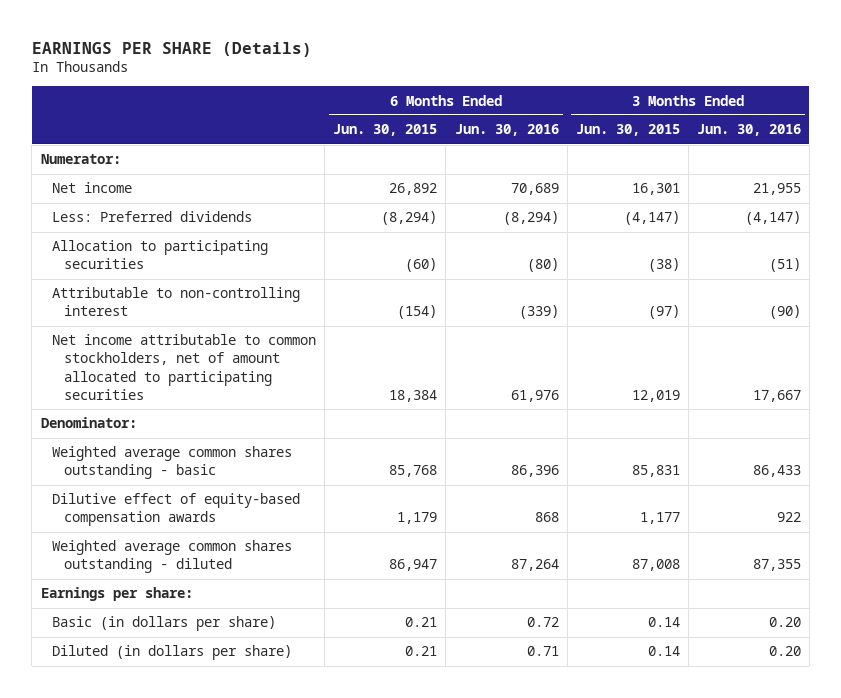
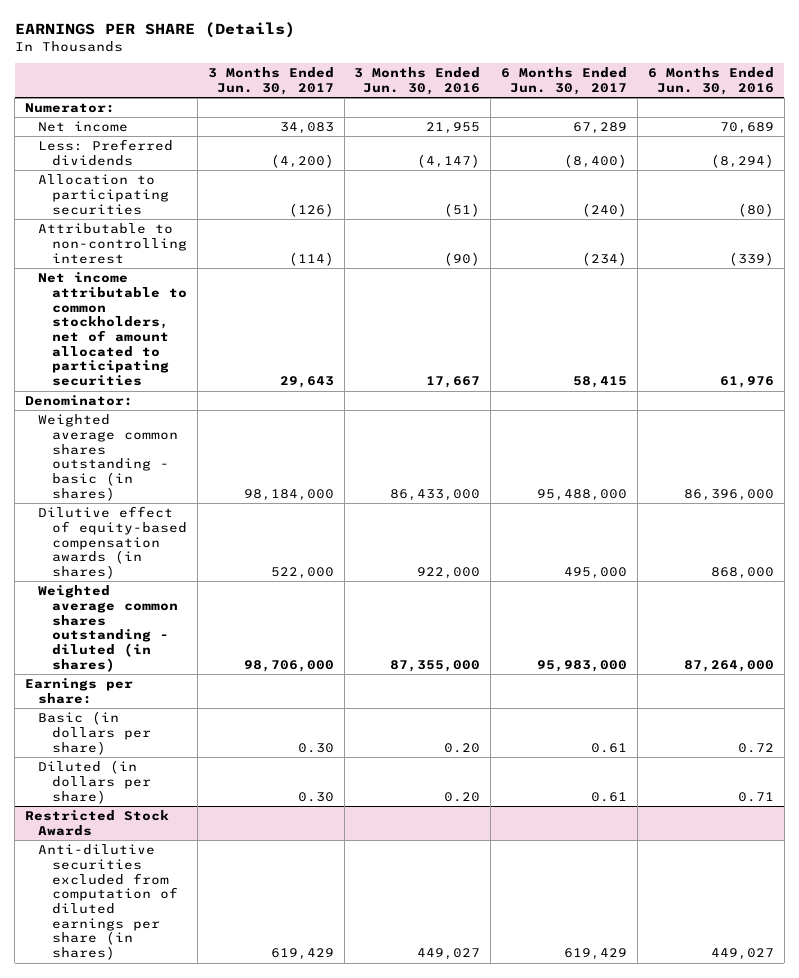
- | 6 Months Ended Jun. 30, 2015 | 6 Months Ended Jun. 30, 2016 | 3 Months Ended Jun. 30, 2015 | 3 Months Ended Jun. 30, 2016
+ | 3 Months Ended Jun. 30, 2017 | 3 Months Ended Jun. 30, 2016 | 6 Months Ended Jun. 30, 2017 | 6 Months Ended Jun. 30, 2016
- Weighted average common shares outstanding - basic | 85,768 | 86,396 | 85,831 | 86,433
- Dilutive effect of equity-based compensation awards | 1,179 | 868 | 1,177 | 922
- Weighted average common shares outstanding - diluted | 86,947 | 87,264 | 87,008 | 87,355
+ Weighted average common shares outstanding - basic (in shares) | 98,184,000 | 86,433,000 | 95,488,000 | 86,396,000
+ Dilutive effect of equity-based compensation awards (in shares) | 522,000 | 922,000 | 495,000 | 868,000
+ Weighted average common shares outstanding - diluted (in shares) | 98,706,000 | 87,355,000 | 95,983,000 | 87,264,000
+ Restricted Stock Awards
+ Anti-dilutive securities excluded from computation of diluted earnings per share (in shares) | 619,429 | 449,027 | 619,429 | 449,027

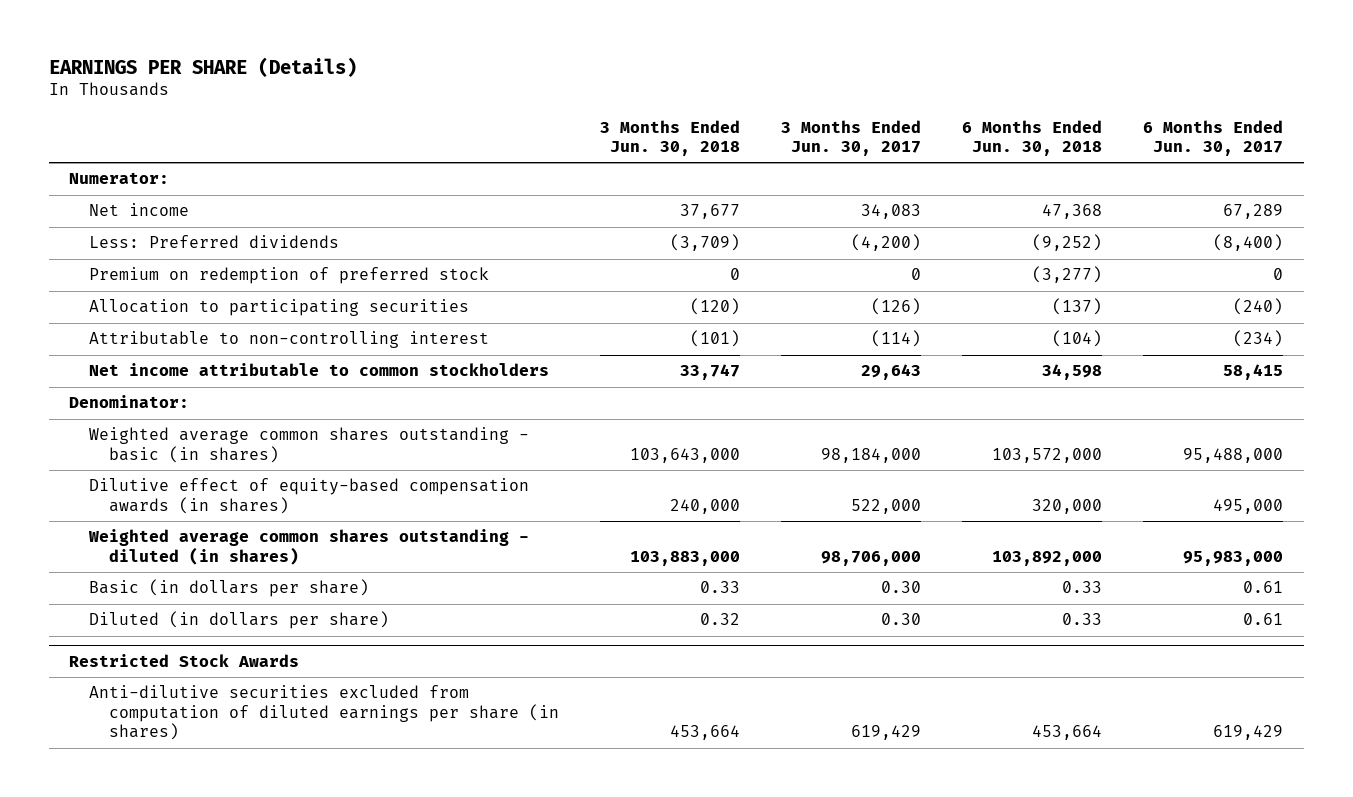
- | 3 Months Ended Jun. 30, 2017 | 3 Months Ended Jun. 30, 2016 | 6 Months Ended Jun. 30, 2017 | 6 Months Ended Jun. 30, 2016
+ | 3 Months Ended Jun. 30, 2018 | 3 Months Ended Jun. 30, 2017 | 6 Months Ended Jun. 30, 2018 | 6 Months Ended Jun. 30, 2017
+ Premium on redemption of preferred stock | 0 | 0 | (3,277) | 0
- Net income attributable to common stockholders, net of amount allocated to participating securities | 29,643 | 17,667 | 58,415 | 61,976
+ Net income attributable to common stockholders | 33,747 | 29,643 | 34,598 | 58,415
- Earnings per share:

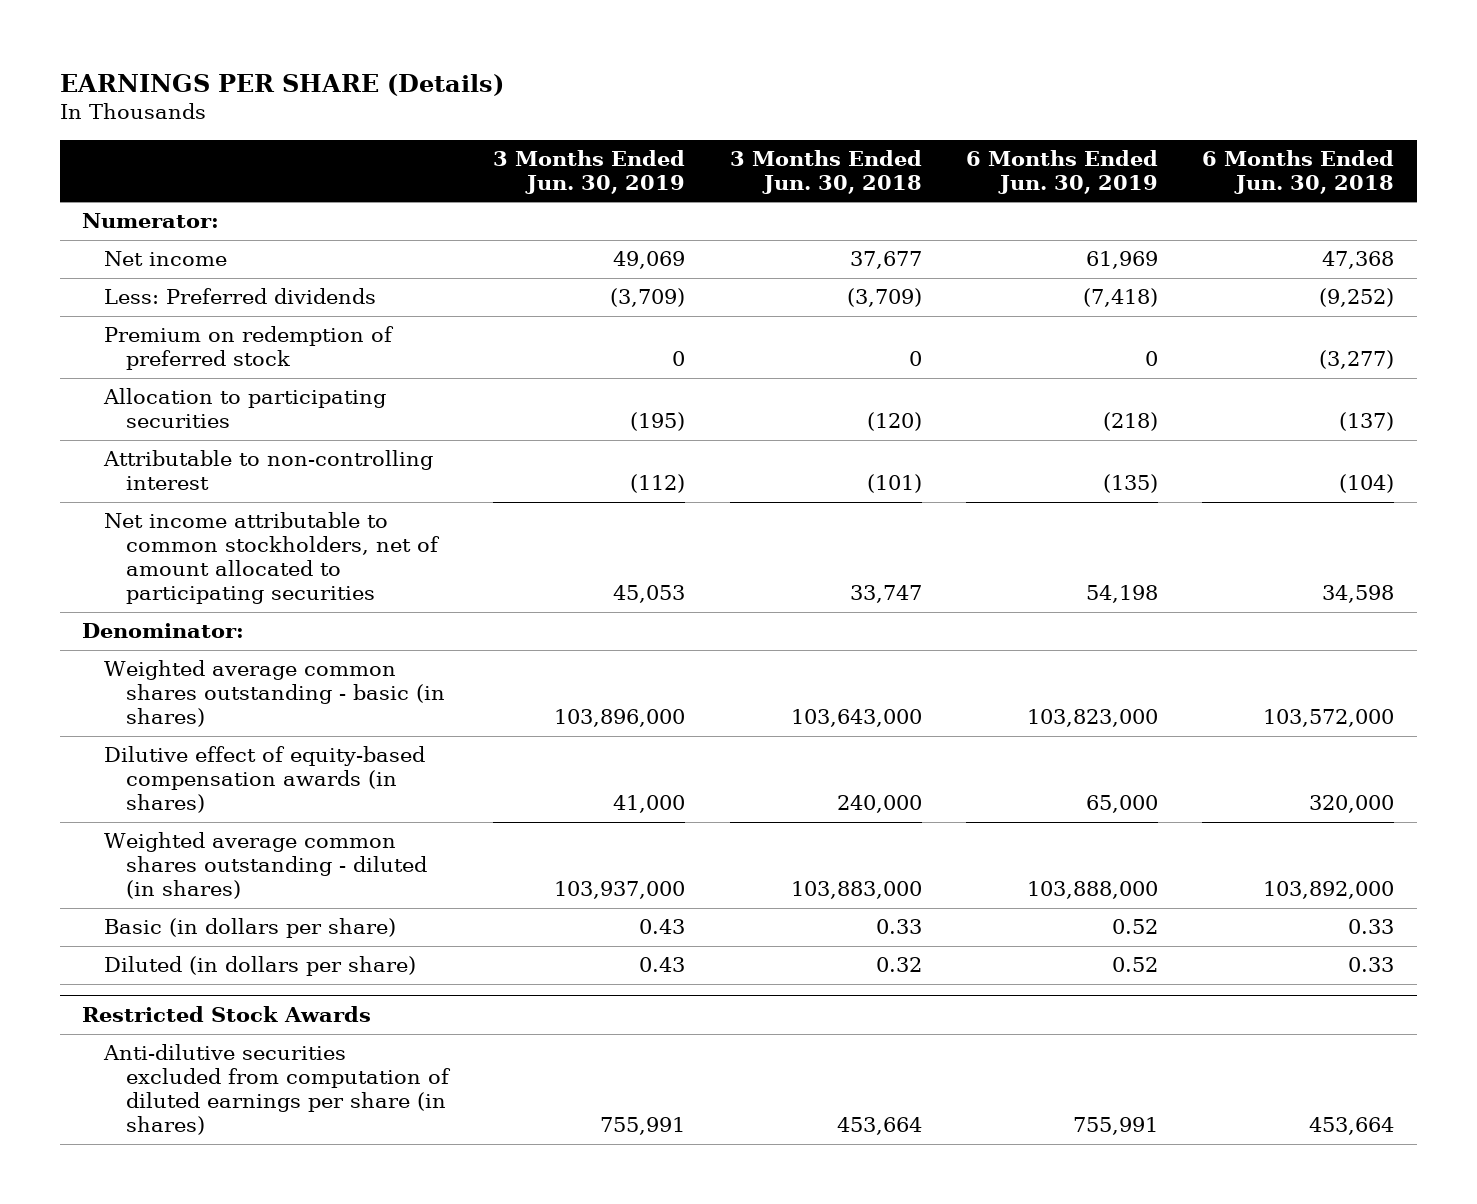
- | 3 Months Ended Jun. 30, 2018 | 3 Months Ended Jun. 30, 2017 | 6 Months Ended Jun. 30, 2018 | 6 Months Ended Jun. 30, 2017
+ | 3 Months Ended Jun. 30, 2019 | 3 Months Ended Jun. 30, 2018 | 6 Months Ended Jun. 30, 2019 | 6 Months Ended Jun. 30, 2018
- Net income attributable to common stockholders | 33,747 | 29,643 | 34,598 | 58,415
+ Net income attributable to common stockholders, net of amount allocated to participating securities | 45,053 | 33,747 | 54,198 | 34,598

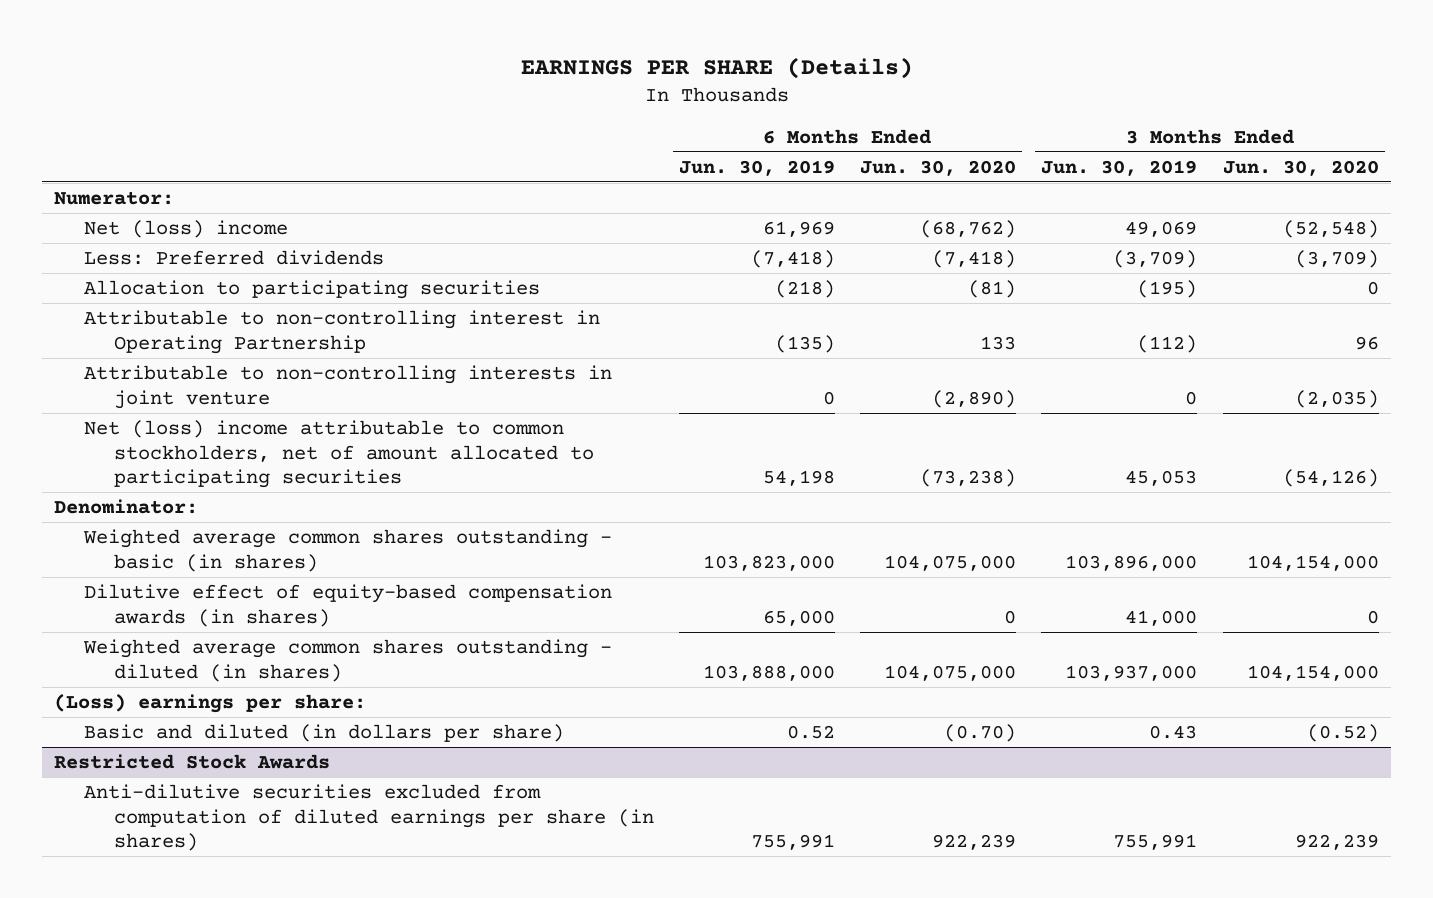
- | 3 Months Ended Jun. 30, 2019 | 3 Months Ended Jun. 30, 2018 | 6 Months Ended Jun. 30, 2019 | 6 Months Ended Jun. 30, 2018
+ | 6 Months Ended Jun. 30, 2019 | 6 Months Ended Jun. 30, 2020 | 3 Months Ended Jun. 30, 2019 | 3 Months Ended Jun. 30, 2020
- Net income | 49,069 | 37,677 | 61,969 | 47,368
+ Net (loss) income | 61,969 | (68,762) | 49,069 | (52,548)
- Premium on redemption of preferred stock | 0 | 0 | 0 | (3,277)
- Attributable to non-controlling interest | (112) | (101) | (135) | (104)
- Net income attributable to common stockholders, net of amount allocated to participating securities | 45,053 | 33,747 | 54,198 | 34,598
+ Attributable to non-controlling interest in Operating Partnership | (135) | 133 | (112) | 96
+ Attributable to non-controlling interests in joint venture | 0 | (2,890) | 0 | (2,035)
+ Net (loss) income attributable to common stockholders, net of amount allocated to participating securities | 54,198 | (73,238) | 45,053 | (54,126)
- Basic (in dollars per share) | 0.43 | 0.33 | 0.52 | 0.33
- Diluted (in dollars per share) | 0.43 | 0.32 | 0.52 | 0.33
+ (Loss) earnings per share:
+ Basic and diluted (in dollars per share) | 0.52 | (0.70) | 0.43 | (0.52)

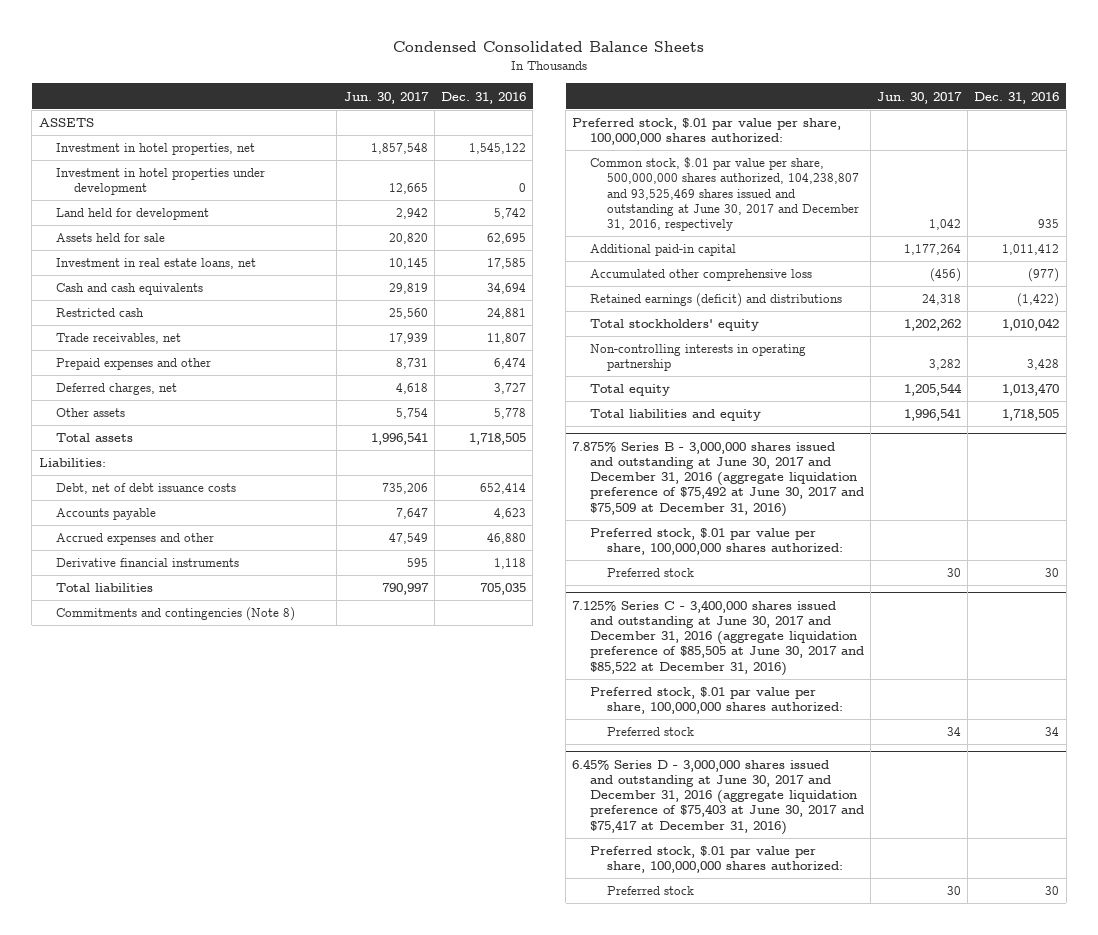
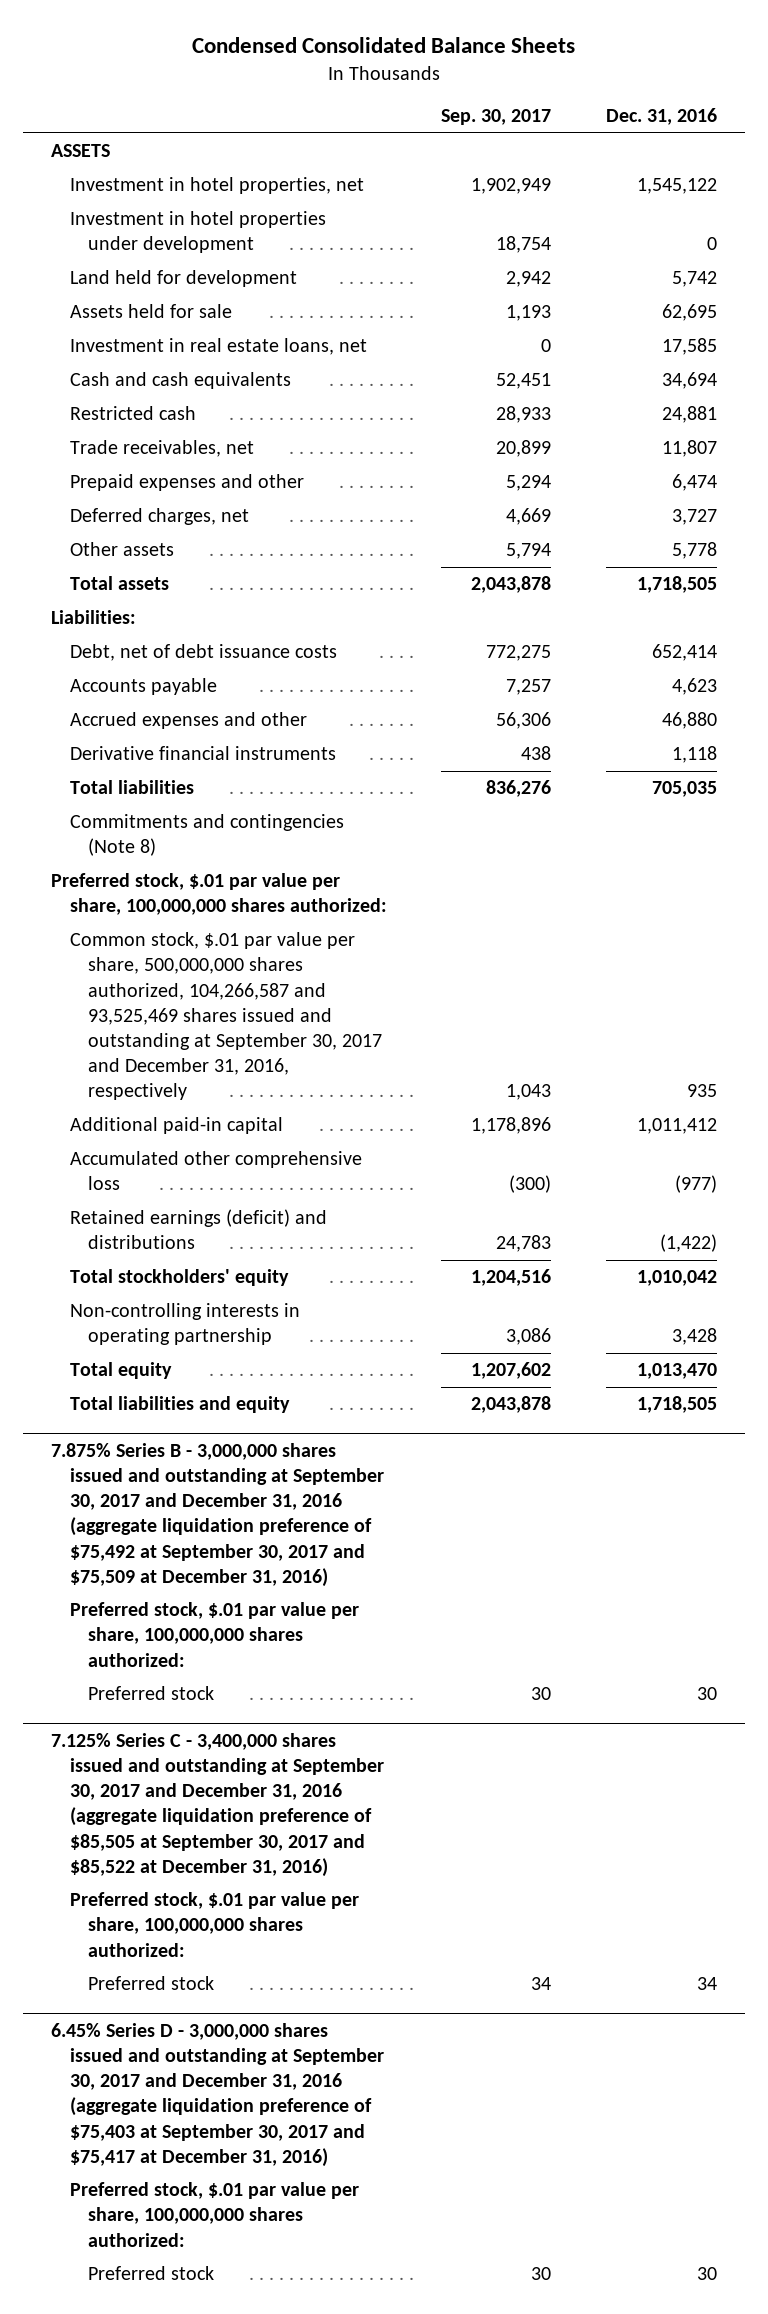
- | Jun. 30, 2017 | Dec. 31, 2016
+ | Sep. 30, 2017 | Dec. 31, 2016
- Common stock, $.01 par value per share, 500,000,000 shares authorized, 104,238,807 and 93,525,469 shares issued and outstanding at June 30, 2017 and December 31, 2016, respectively | 1,042 | 935
+ Common stock, $.01 par value per share, 500,000,000 shares authorized, 104,266,587 and 93,525,469 shares issued and outstanding at September 30, 2017 and December 31, 2016, respectively | 1,043 | 935
- 7.875% Series B - 3,000,000 shares issued and outstanding at June 30, 2017 and December 31, 2016 (aggregate liquidation preference of $75,492 at June 30, 2017 and $75,509 at December 31, 2016)
+ 7.875% Series B - 3,000,000 shares issued and outstanding at September 30, 2017 and December 31, 2016 (aggregate liquidation preference of $75,492 at September 30, 2017 and $75,509 at December 31, 2016)
- 7.125% Series C - 3,400,000 shares issued and outstanding at June 30, 2017 and December 31, 2016 (aggregate liquidation preference of $85,505 at June 30, 2017 and $85,522 at December 31, 2016)
+ 7.125% Series C - 3,400,000 shares issued and outstanding at September 30, 2017 and December 31, 2016 (aggregate liquidation preference of $85,505 at September 30, 2017 and $85,522 at December 31, 2016)
- 6.45% Series D - 3,000,000 shares issued and outstanding at June 30, 2017 and December 31, 2016 (aggregate liquidation preference of $75,403 at June 30, 2017 and $75,417 at December 31, 2016)
+ 6.45% Series D - 3,000,000 shares issued and outstanding at September 30, 2017 and December 31, 2016 (aggregate liquidation preference of $75,403 at September 30, 2017 and $75,417 at December 31, 2016)

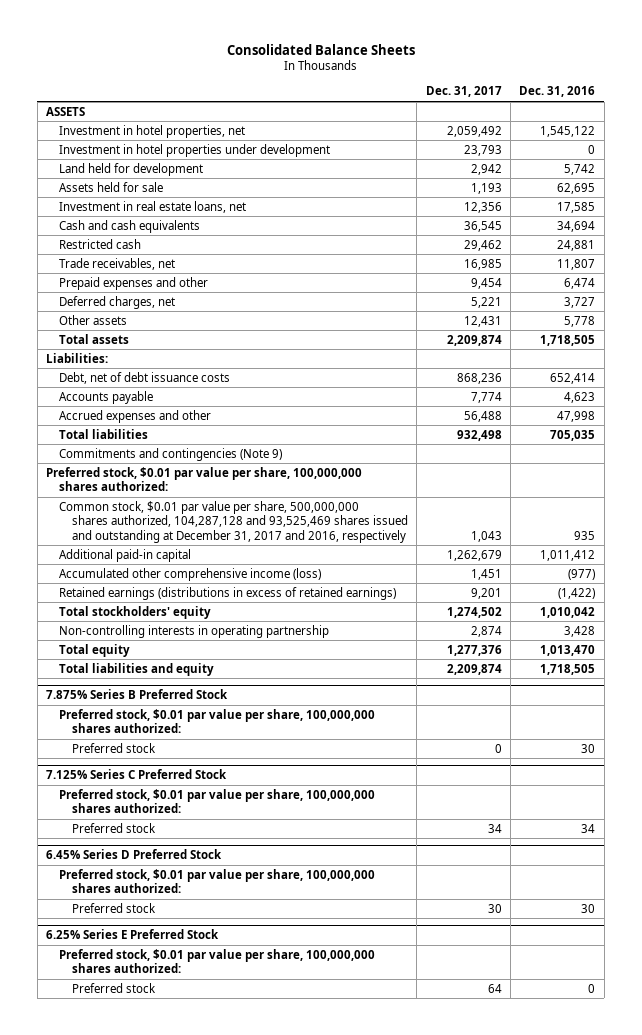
- Condensed Consolidated Balance Sheets
+ Consolidated Balance Sheets
- | Sep. 30, 2017 | Dec. 31, 2016
+ | Dec. 31, 2017 | Dec. 31, 2016
- Accrued expenses and other | 56,306 | 46,880
- Derivative financial instruments | 438 | 1,118
+ Accrued expenses and other | 56,488 | 47,998
- Commitments and contingencies (Note 8)
- Preferred stock, $.01 par value per share, 100,000,000 shares authorized:
- Common stock, $.01 par value per share, 500,000,000 shares authorized, 104,266,587 and 93,525,469 shares issued and outstanding at September 30, 2017 and December 31, 2016, respectively | 1,043 | 935
+ Commitments and contingencies (Note 9)
+ Preferred stock, $0.01 par value per share, 100,000,000 shares authorized:
+ Common stock, $0.01 par value per share, 500,000,000 shares authorized, 104,287,128 and 93,525,469 shares issued and outstanding at December 31, 2017 and 2016, respectively | 1,043 | 935
- Accumulated other comprehensive loss | (300) | (977)
- Retained earnings (deficit) and distributions | 24,783 | (1,422)
+ Accumulated other comprehensive income (loss) | 1,451 | (977)
+ Retained earnings (distributions in excess of retained earnings) | 9,201 | (1,422)
- 7.875% Series B - 3,000,000 shares issued and outstanding at September 30, 2017 and December 31, 2016 (aggregate liquidation preference of $75,492 at September 30, 2017 and $75,509 at December 31, 2016)
- Preferred stock, $.01 par value per share, 100,000,000 shares authorized:
+ 7.875% Series B Preferred Stock
+ Preferred stock, $0.01 par value per share, 100,000,000 shares authorized:
- 7.125% Series C - 3,400,000 shares issued and outstanding at September 30, 2017 and December 31, 2016 (aggregate liquidation preference of $85,505 at September 30, 2017 and $85,522 at December 31, 2016)
- Preferred stock, $.01 par value per share, 100,000,000 shares authorized:
+ 7.125% Series C Preferred Stock
+ Preferred stock, $0.01 par value per share, 100,000,000 shares authorized:
- 6.45% Series D - 3,000,000 shares issued and outstanding at September 30, 2017 and December 31, 2016 (aggregate liquidation preference of $75,403 at September 30, 2017 and $75,417 at December 31, 2016)
- Preferred stock, $.01 par value per share, 100,000,000 shares authorized:
+ 6.45% Series D Preferred Stock
+ Preferred stock, $0.01 par value per share, 100,000,000 shares authorized:
+ 6.25% Series E Preferred Stock
+ Preferred stock, $0.01 par value per share, 100,000,000 shares authorized:
+ Preferred stock | 64 | 0

